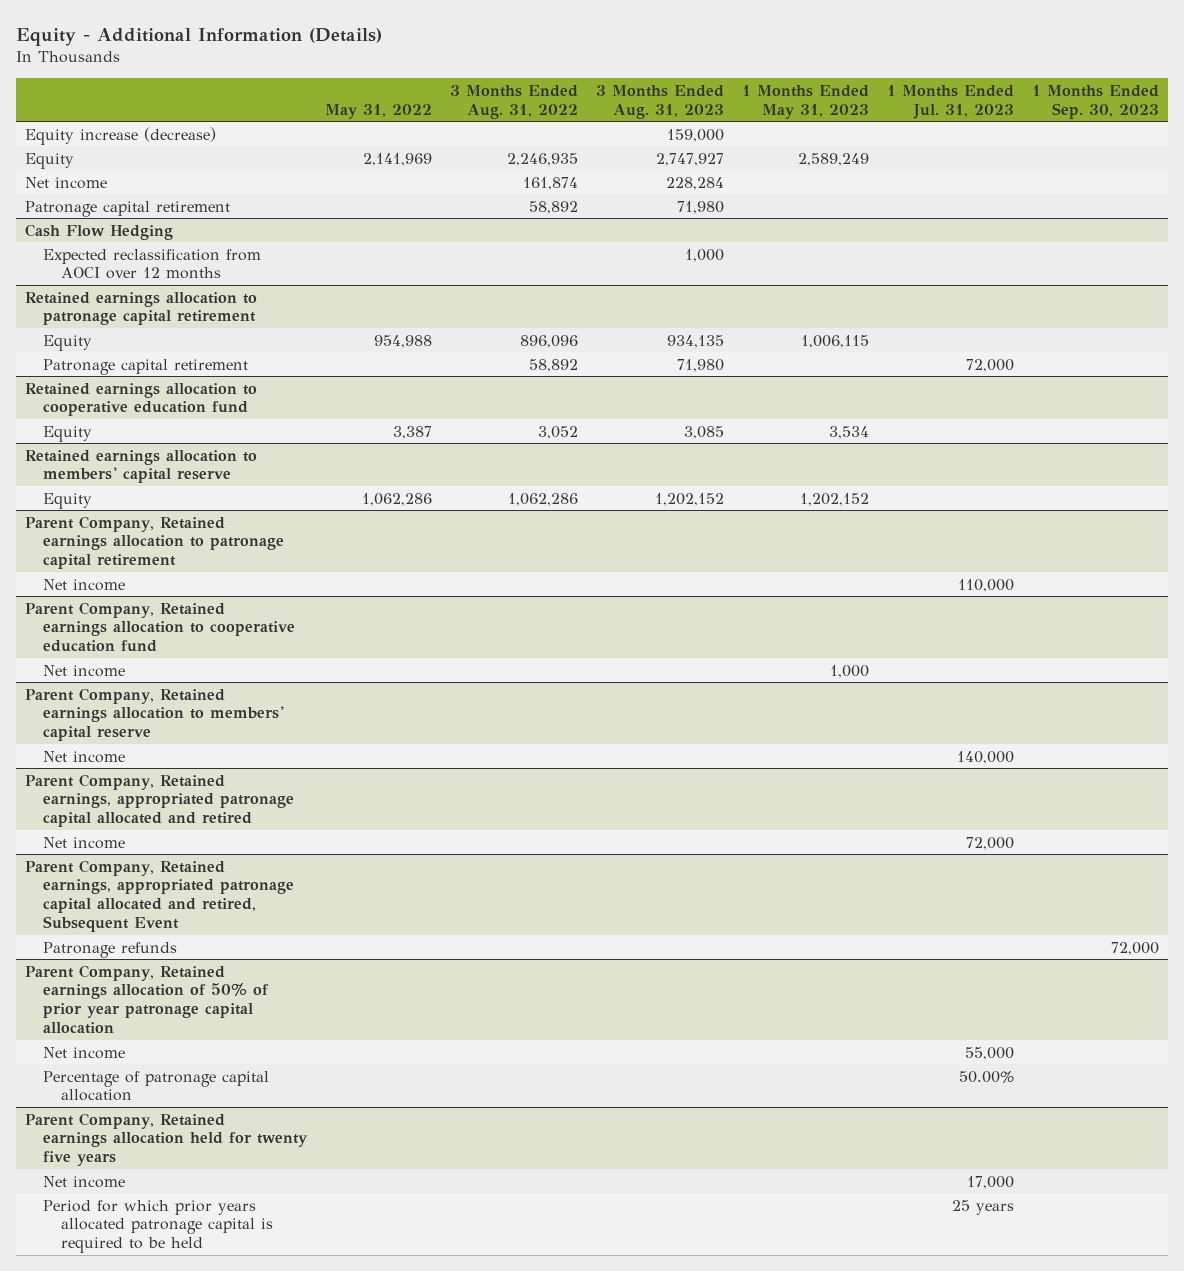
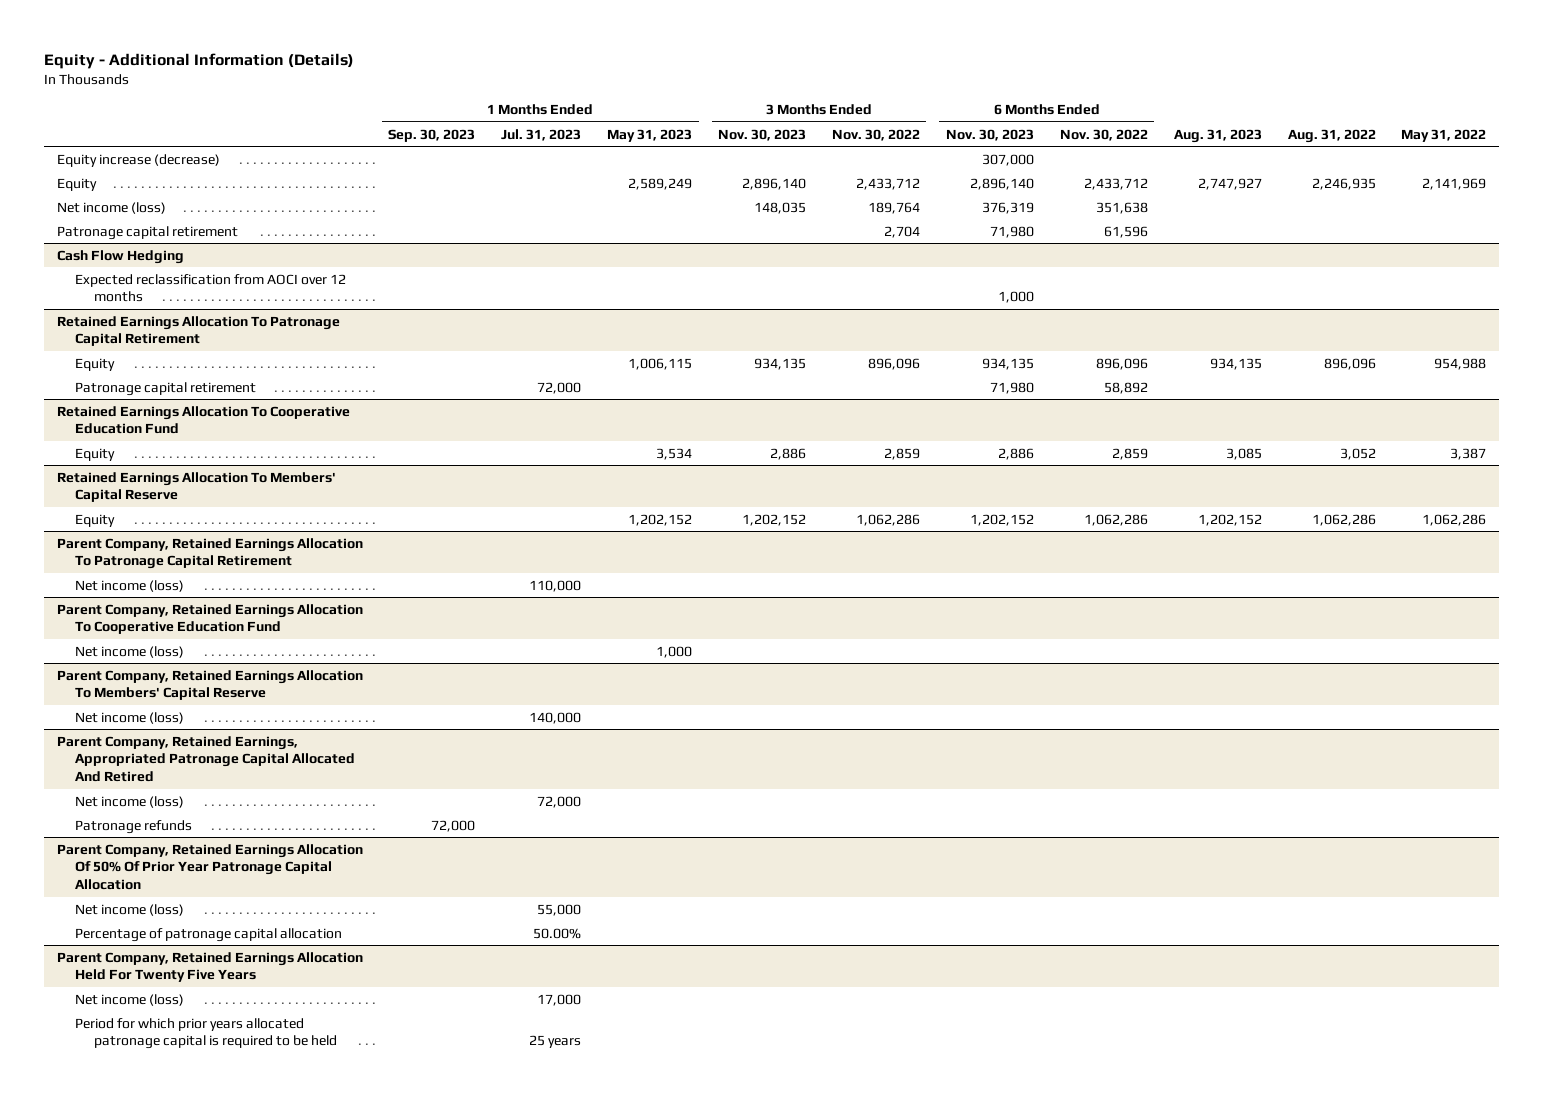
- | May 31, 2022 | 3 Months Ended Aug. 31, 2022 | 3 Months Ended Aug. 31, 2023 | 1 Months Ended May 31, 2023 | 1 Months Ended Jul. 31, 2023 | 1 Months Ended Sep. 30, 2023
+ | 1 Months Ended Sep. 30, 2023 | 1 Months Ended Jul. 31, 2023 | 1 Months Ended May 31, 2023 | 3 Months Ended Nov. 30, 2023 | 3 Months Ended Nov. 30, 2022 | 6 Months Ended Nov. 30, 2023 | 6 Months Ended Nov. 30, 2022 | Aug. 31, 2023 | Aug. 31, 2022 | May 31, 2022
- Net income | | 161,874 | 228,284 | | |
+ Net income (loss) | | | | 148,035 | 189,764 | 376,319 | 351,638 | | |
- Retained earnings allocation to patronage capital retirement
+ Retained Earnings Allocation To Patronage Capital Retirement
- Retained earnings allocation to cooperative education fund
+ Retained Earnings Allocation To Cooperative Education Fund
- Retained earnings allocation to members' capital reserve
+ Retained Earnings Allocation To Members' Capital Reserve
- Parent Company, Retained earnings allocation to patronage capital retirement
- Net income | | | | | 110,000 |
- Parent Company, Retained earnings allocation to cooperative education fund
- Net income | | | | 1,000 | |
- Parent Company, Retained earnings allocation to members' capital reserve
- Net income | | | | | 140,000 |
- Parent Company, Retained earnings, appropriated patronage capital allocated and retired
- Net income | | | | | 72,000 |
- Parent Company, Retained earnings, appropriated patronage capital allocated and retired, Subsequent Event
- Patronage refunds | | | | | | 72,000
- Parent Company, Retained earnings allocation of 50% of prior year patronage capital allocation
- Net income | | | | | 55,000 |
+ Parent Company, Retained Earnings Allocation To Patronage Capital Retirement
+ Net income (loss) | | 110,000 | | | | | | | |
+ Parent Company, Retained Earnings Allocation To Cooperative Education Fund
+ Net income (loss) | | | 1,000 | | | | | | |
+ Parent Company, Retained Earnings Allocation To Members' Capital Reserve
+ Net income (loss) | | 140,000 | | | | | | | |
+ Parent Company, Retained Earnings, Appropriated Patronage Capital Allocated And Retired
+ Net income (loss) | | 72,000 | | | | | | | |
+ Patronage refunds | 72,000 | | | | | | | | |
+ Parent Company, Retained Earnings Allocation Of 50% Of Prior Year Patronage Capital Allocation
+ Net income (loss) | | 55,000 | | | | | | | |
- Parent Company, Retained earnings allocation held for twenty five years
- Net income | | | | | 17,000 |
+ Parent Company, Retained Earnings Allocation Held For Twenty Five Years
+ Net income (loss) | | 17,000 | | | | | | | |

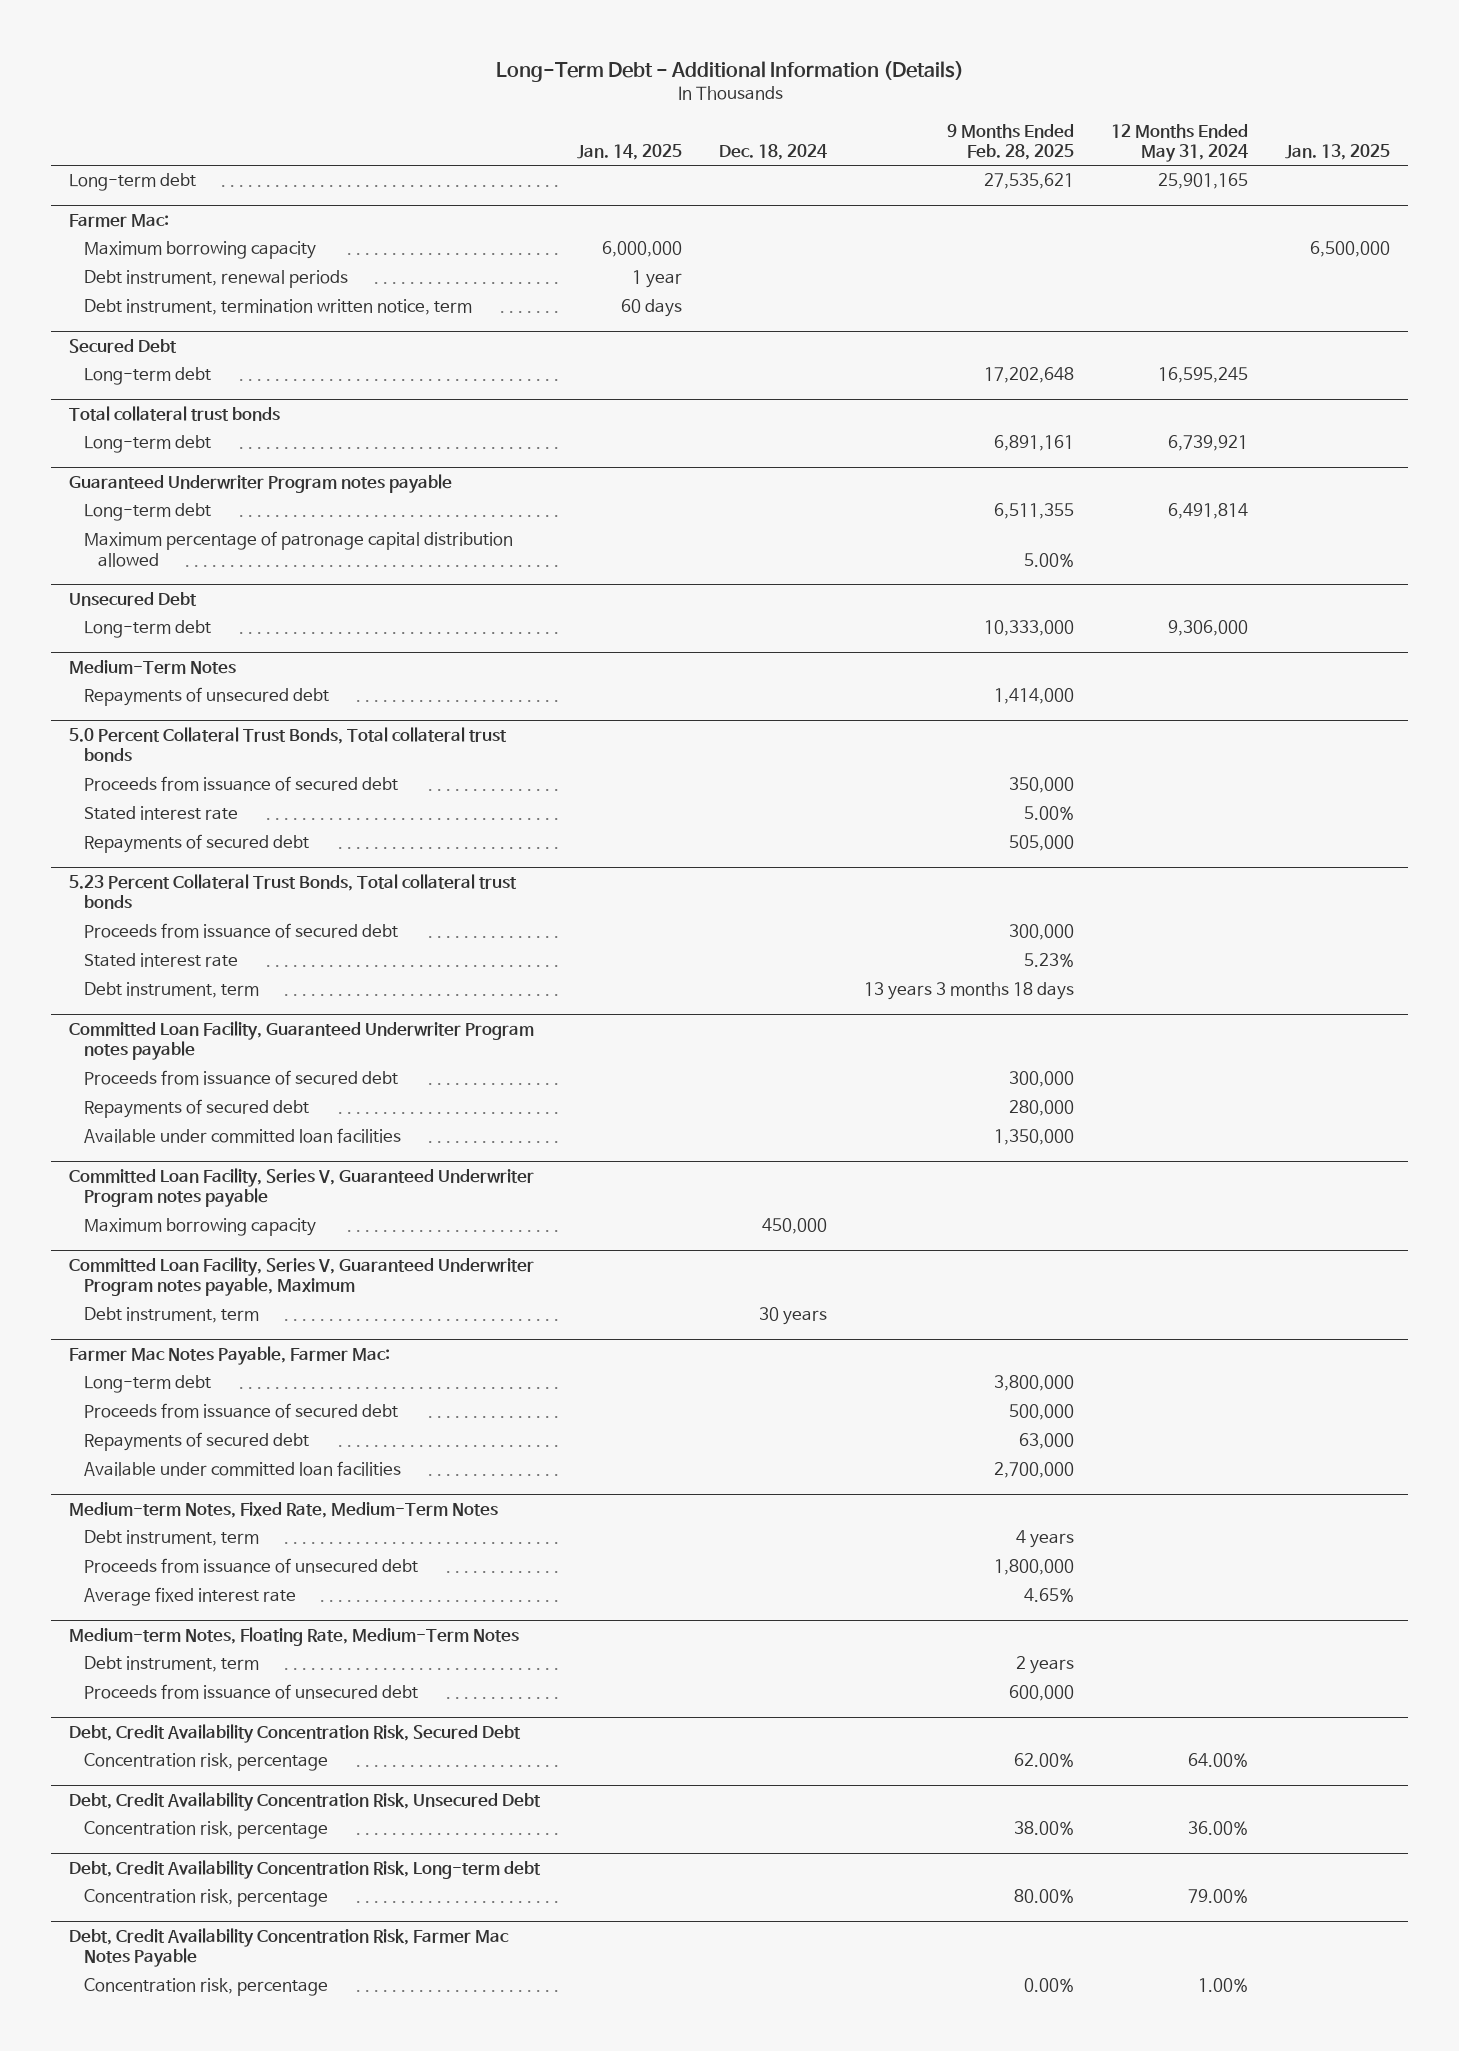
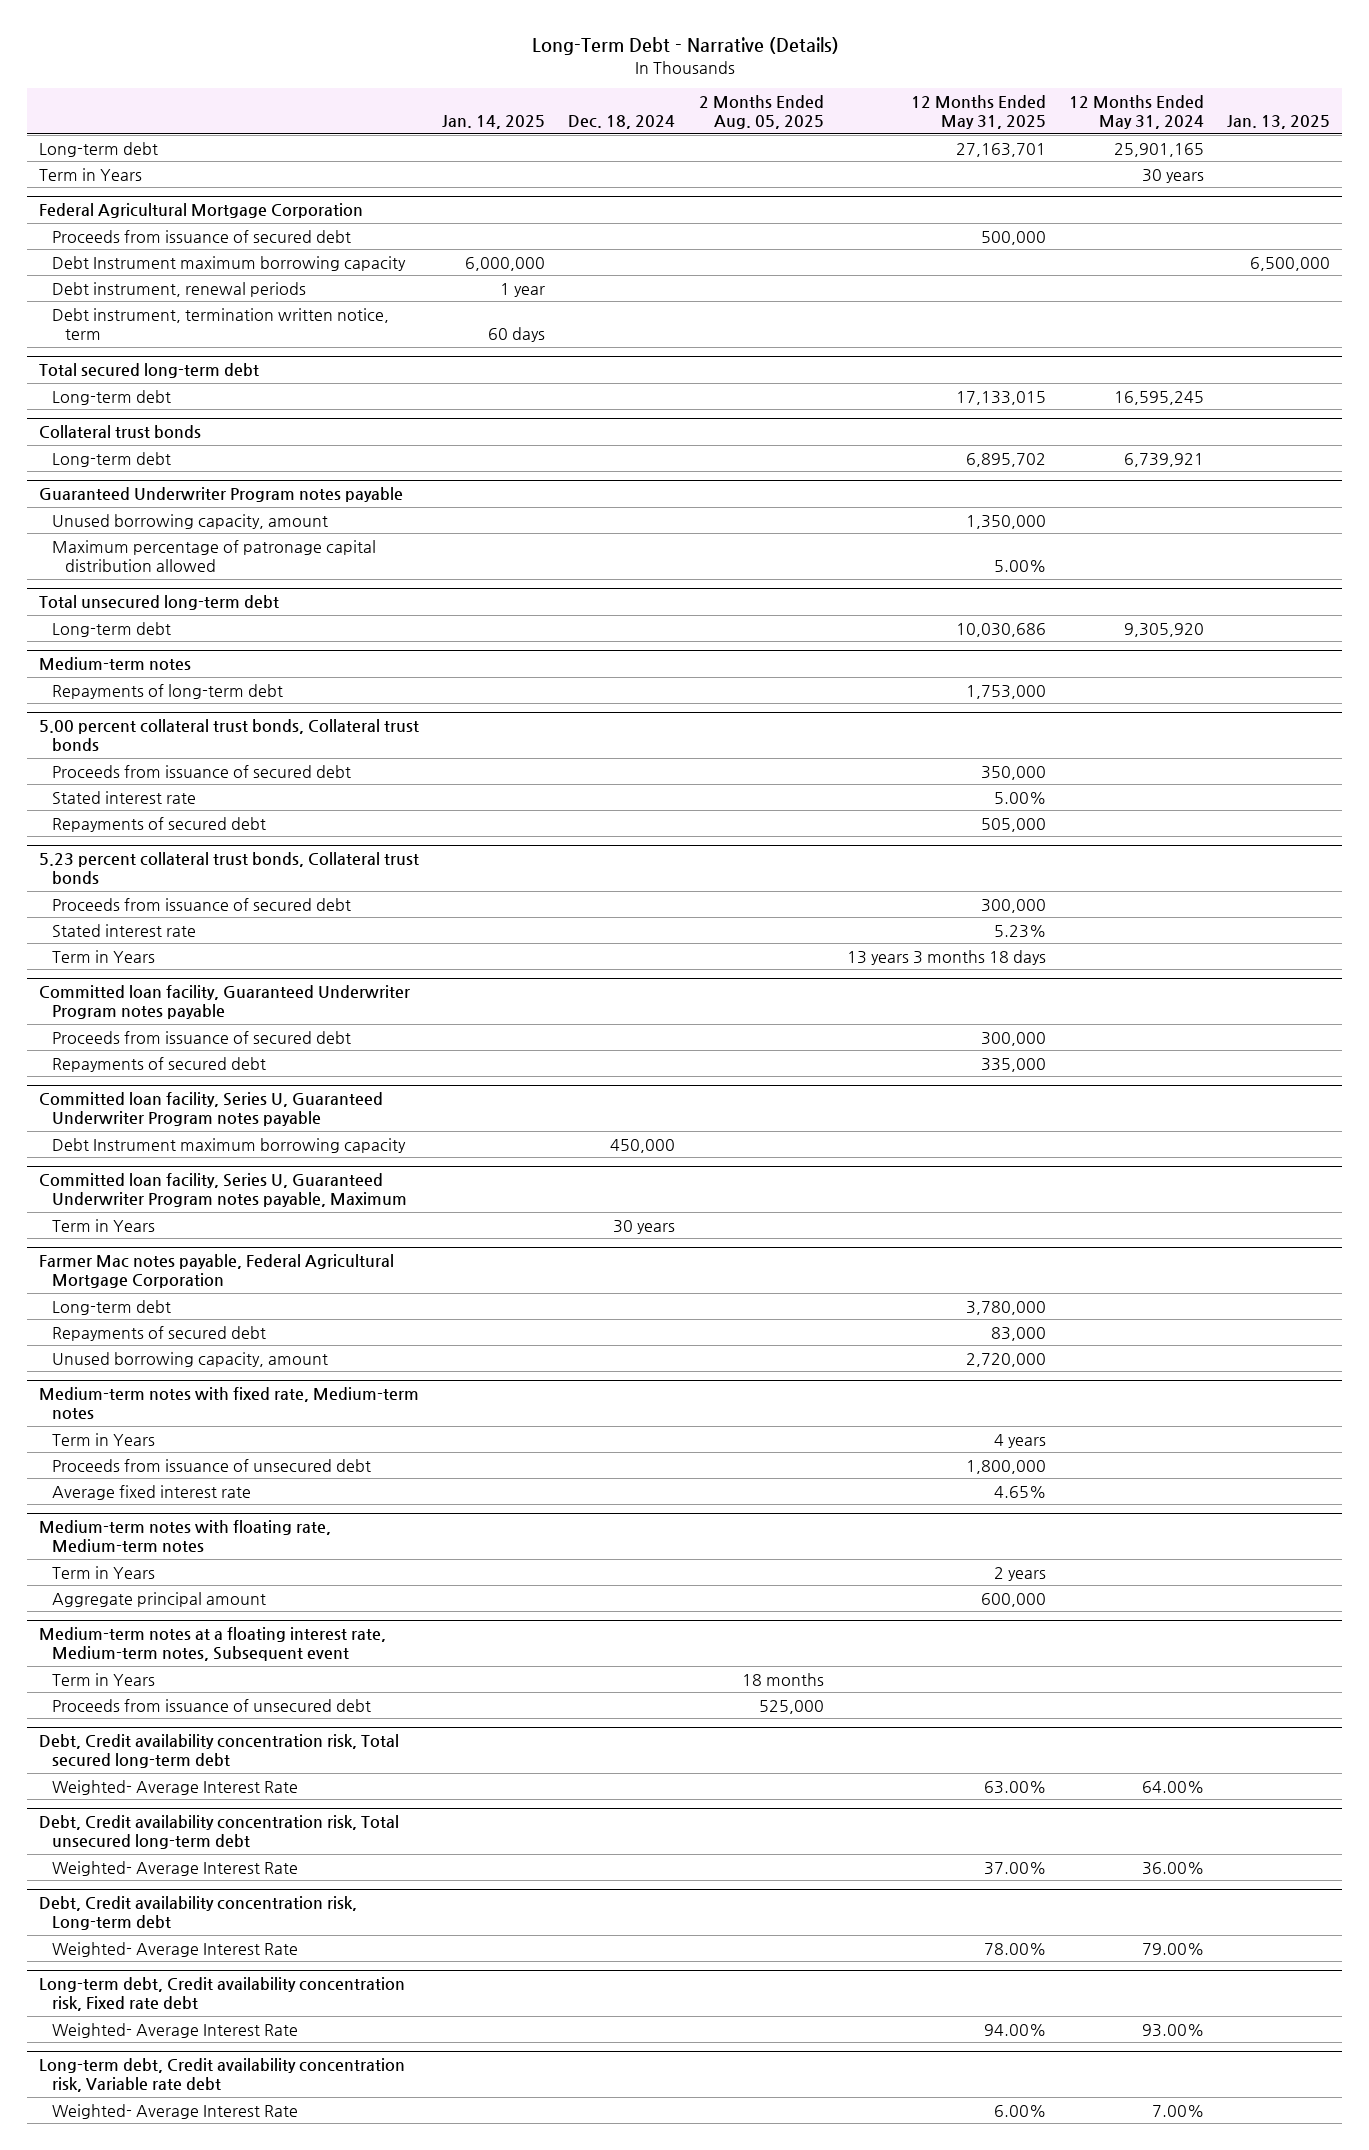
- Long-Term Debt - Additional Information (Details)
+ Long-Term Debt - Narrative (Details)
- | Jan. 14, 2025 | Dec. 18, 2024 | 9 Months Ended Feb. 28, 2025 | 12 Months Ended May 31, 2024 | Jan. 13, 2025
+ | Jan. 14, 2025 | Dec. 18, 2024 | 2 Months Ended Aug. 05, 2025 | 12 Months Ended May 31, 2025 | 12 Months Ended May 31, 2024 | Jan. 13, 2025
- Farmer Mac:
- Maximum borrowing capacity | 6,000,000 | | | | 6,500,000
+ Term in Years | | | | | 30 years |
+ Federal Agricultural Mortgage Corporation
+ Proceeds from issuance of secured debt | | | | 500,000 | |
+ Debt Instrument maximum borrowing capacity | 6,000,000 | | | | | 6,500,000
- Secured Debt
+ Total secured long-term debt
- Total collateral trust bonds
+ Collateral trust bonds
@ Guaranteed Underwriter Program notes payable
- Long-term debt | | | 6,511,355 | 6,491,814 |
+ Unused borrowing capacity, amount | | | | 1,350,000 | |
- Unsecured Debt
- Long-term debt | | | 10,333,000 | 9,306,000 |
- Medium-Term Notes
- Repayments of unsecured debt | | | 1,414,000 | |
- 5.0 Percent Collateral Trust Bonds, Total collateral trust bonds
+ Total unsecured long-term debt
+ Long-term debt | | | | 10,030,686 | 9,305,920 |
+ Medium-term notes
+ Repayments of long-term debt | | | | 1,753,000 | |
+ 5.00 percent collateral trust bonds, Collateral trust bonds
- 5.23 Percent Collateral Trust Bonds, Total collateral trust bonds
+ 5.23 percent collateral trust bonds, Collateral trust bonds
- Debt instrument, term | | | 13 years 3 months 18 days | |
- Committed Loan Facility, Guaranteed Underwriter Program notes payable
+ Term in Years | | | | 13 years 3 months 18 days | |
+ Committed loan facility, Guaranteed Underwriter Program notes payable
- Available under committed loan facilities | | | 1,350,000 | |
- Committed Loan Facility, Series V, Guaranteed Underwriter Program notes payable
- Maximum borrowing capacity | | 450,000 | | |
- Committed Loan Facility, Series V, Guaranteed Underwriter Program notes payable, Maximum
- Debt instrument, term | | 30 years | | |
- Farmer Mac Notes Payable, Farmer Mac:
+ Committed loan facility, Series U, Guaranteed Underwriter Program notes payable
+ Debt Instrument maximum borrowing capacity | | 450,000 | | | |
+ Committed loan facility, Series U, Guaranteed Underwriter Program notes payable, Maximum
+ Term in Years | | 30 years | | | |
+ Farmer Mac notes payable, Federal Agricultural Mortgage Corporation
- Proceeds from issuance of secured debt | | | 500,000 | |
- Available under committed loan facilities | | | 2,700,000 | |
- Medium-term Notes, Fixed Rate, Medium-Term Notes
- Debt instrument, term | | | 4 years | |
+ Unused borrowing capacity, amount | | | | 2,720,000 | |
+ Medium-term notes with fixed rate, Medium-term notes
+ Term in Years | | | | 4 years | |
- Medium-term Notes, Floating Rate, Medium-Term Notes
- Debt instrument, term | | | 2 years | |
- Proceeds from issuance of unsecured debt | | | 600,000 | |
- Debt, Credit Availability Concentration Risk, Secured Debt
- Concentration risk, percentage | | | 62.00% | 64.00% |
- Debt, Credit Availability Concentration Risk, Unsecured Debt
- Concentration risk, percentage | | | 38.00% | 36.00% |
- Debt, Credit Availability Concentration Risk, Long-term debt
- Concentration risk, percentage | | | 80.00% | 79.00% |
- Debt, Credit Availability Concentration Risk, Farmer Mac Notes Payable
- Concentration risk, percentage | | | 0.00% | 1.00% |
+ Medium-term notes with floating rate, Medium-term notes
+ Term in Years | | | | 2 years | |
+ Aggregate principal amount | | | | 600,000 | |
+ Medium-term notes at a floating interest rate, Medium-term notes, Subsequent event
+ Term in Years | | | 18 months | | |
+ Proceeds from issuance of unsecured debt | | | 525,000 | | |
+ Debt, Credit availability concentration risk, Total secured long-term debt
+ Weighted- Average Interest Rate | | | | 63.00% | 64.00% |
+ Debt, Credit availability concentration risk, Total unsecured long-term debt
+ Weighted- Average Interest Rate | | | | 37.00% | 36.00% |
+ Debt, Credit availability concentration risk, Long-term debt
+ Weighted- Average Interest Rate | | | | 78.00% | 79.00% |
+ Long-term debt, Credit availability concentration risk, Fixed rate debt
+ Weighted- Average Interest Rate | | | | 94.00% | 93.00% |
+ Long-term debt, Credit availability concentration risk, Variable rate debt
+ Weighted- Average Interest Rate | | | | 6.00% | 7.00% |

